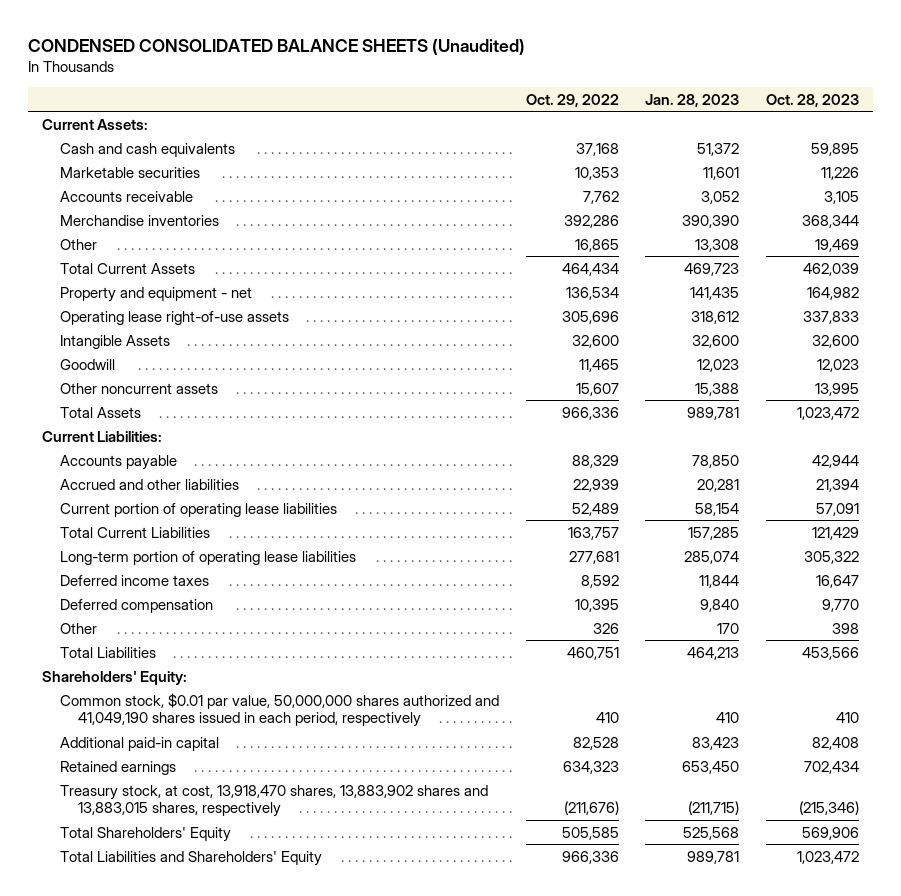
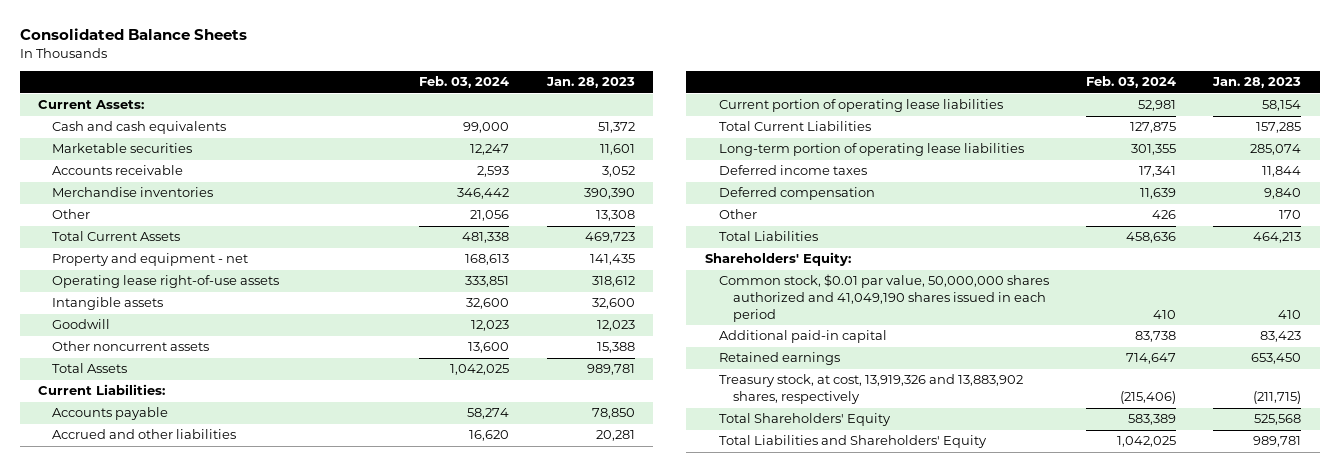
- CONDENSED CONSOLIDATED BALANCE SHEETS (Unaudited)
+ Consolidated Balance Sheets
- | Oct. 29, 2022 | Jan. 28, 2023 | Oct. 28, 2023
+ | Feb. 03, 2024 | Jan. 28, 2023
- Intangible Assets | 32,600 | 32,600 | 32,600
+ Intangible assets | 32,600 | 32,600
- Common stock, $0.01 par value, 50,000,000 shares authorized and 41,049,190 shares issued in each period, respectively | 410 | 410 | 410
+ Common stock, $0.01 par value, 50,000,000 shares authorized and 41,049,190 shares issued in each period | 410 | 410
- Treasury stock, at cost, 13,918,470 shares, 13,883,902 shares and 13,883,015 shares, respectively | (211,676) | (211,715) | (215,346)
+ Treasury stock, at cost, 13,919,326 and 13,883,902 shares, respectively | (215,406) | (211,715)

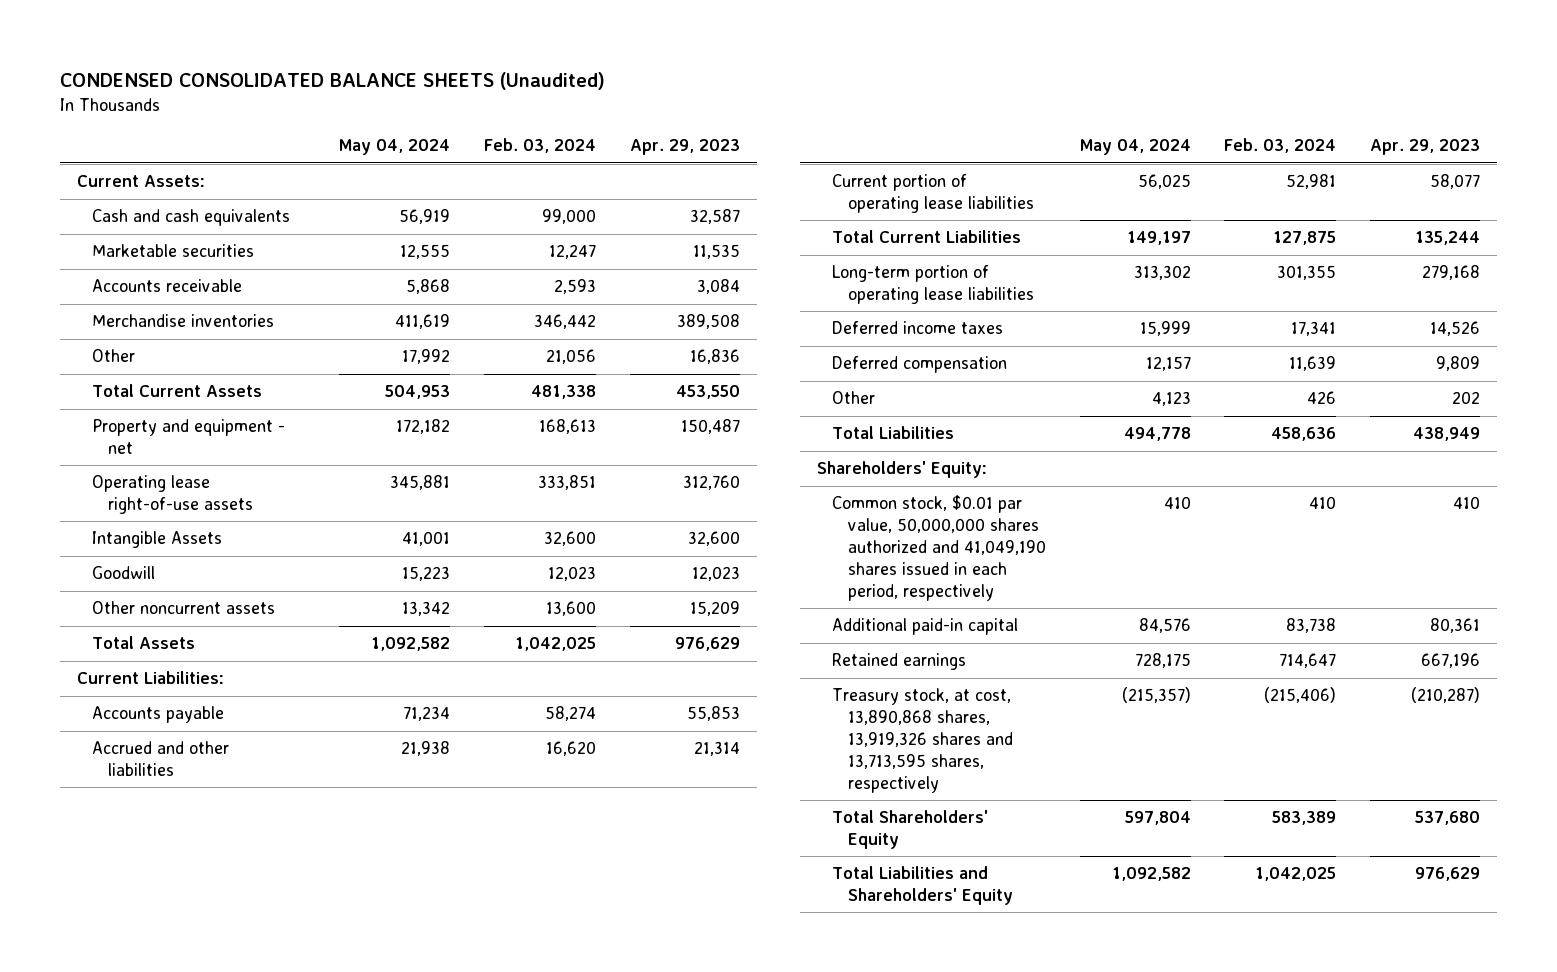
- Consolidated Balance Sheets
+ CONDENSED CONSOLIDATED BALANCE SHEETS (Unaudited)
- | Feb. 03, 2024 | Jan. 28, 2023
+ | May 04, 2024 | Feb. 03, 2024 | Apr. 29, 2023
- Intangible assets | 32,600 | 32,600
+ Intangible Assets | 41,001 | 32,600 | 32,600
- Common stock, $0.01 par value, 50,000,000 shares authorized and 41,049,190 shares issued in each period | 410 | 410
+ Common stock, $0.01 par value, 50,000,000 shares authorized and 41,049,190 shares issued in each period, respectively | 410 | 410 | 410
- Treasury stock, at cost, 13,919,326 and 13,883,902 shares, respectively | (215,406) | (211,715)
+ Treasury stock, at cost, 13,890,868 shares, 13,919,326 shares and 13,713,595 shares, respectively | (215,357) | (215,406) | (210,287)

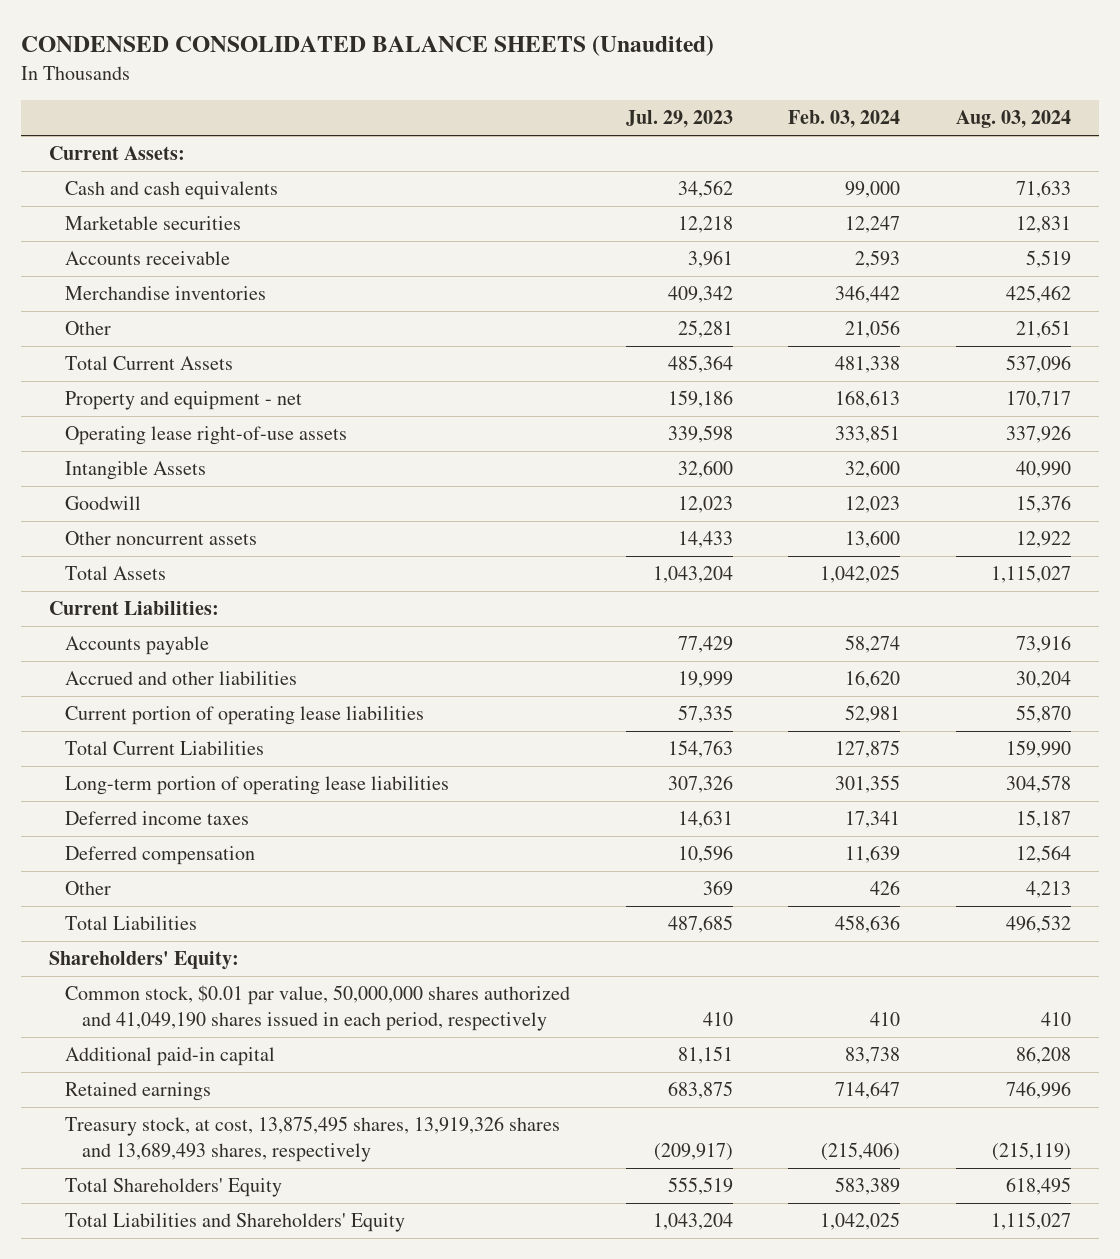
- | May 04, 2024 | Feb. 03, 2024 | Apr. 29, 2023
+ | Jul. 29, 2023 | Feb. 03, 2024 | Aug. 03, 2024
- Treasury stock, at cost, 13,890,868 shares, 13,919,326 shares and 13,713,595 shares, respectively | (215,357) | (215,406) | (210,287)
+ Treasury stock, at cost, 13,875,495 shares, 13,919,326 shares and 13,689,493 shares, respectively | (209,917) | (215,406) | (215,119)

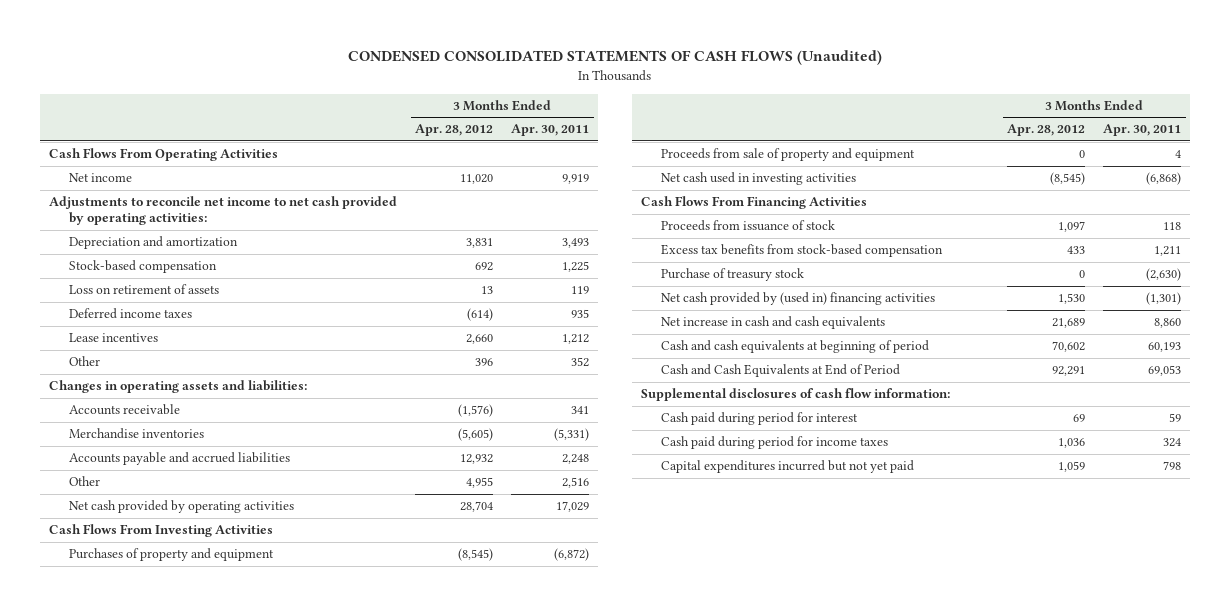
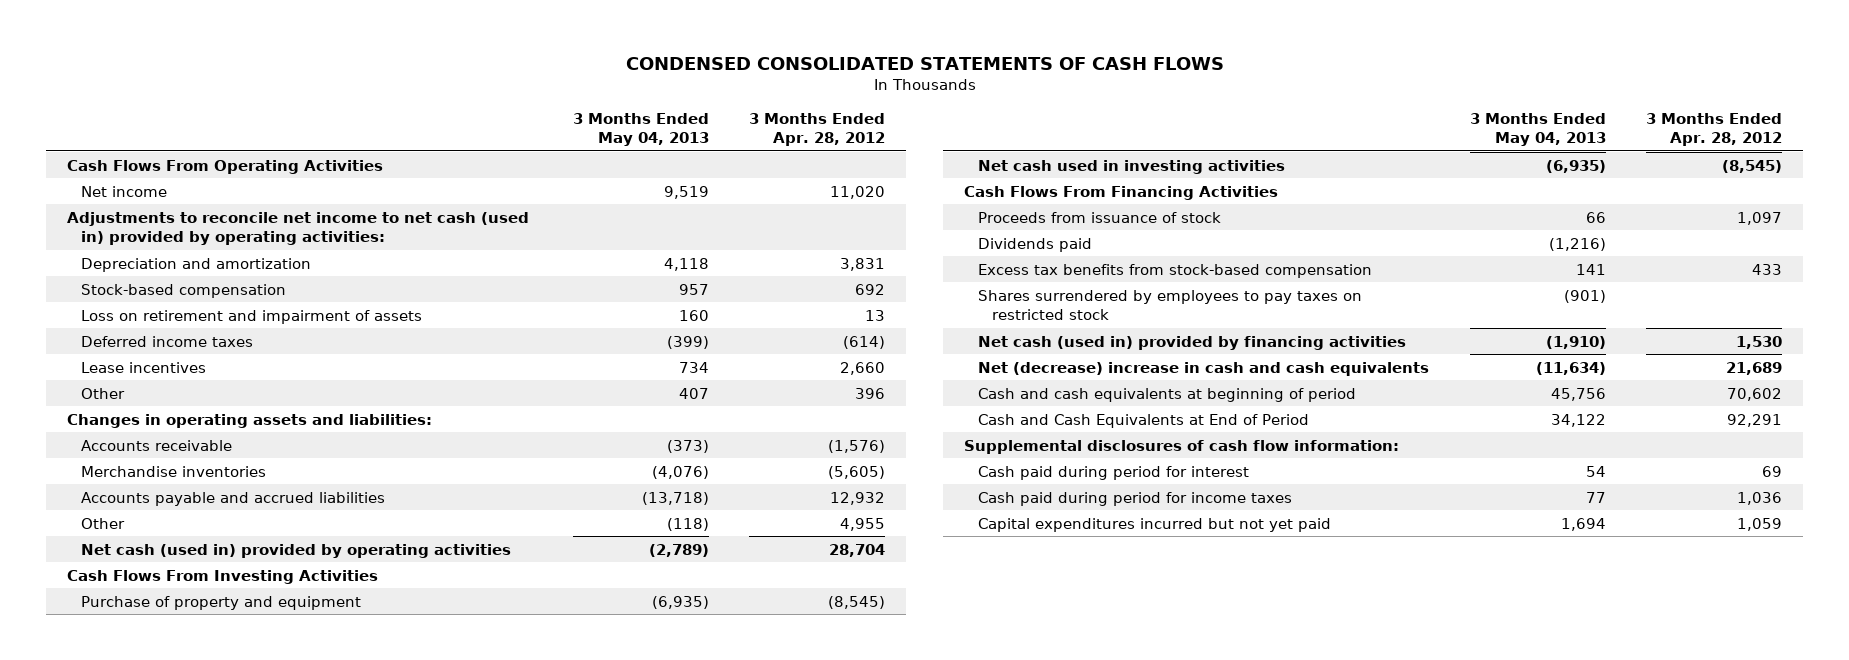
- CONDENSED CONSOLIDATED STATEMENTS OF CASH FLOWS (Unaudited)
+ CONDENSED CONSOLIDATED STATEMENTS OF CASH FLOWS
- | 3 Months Ended Apr. 28, 2012 | 3 Months Ended Apr. 30, 2011
+ | 3 Months Ended May 04, 2013 | 3 Months Ended Apr. 28, 2012
- Adjustments to reconcile net income to net cash provided by operating activities:
+ Adjustments to reconcile net income to net cash (used in) provided by operating activities:
- Loss on retirement of assets | 13 | 119
+ Loss on retirement and impairment of assets | 160 | 13
- Net cash provided by operating activities | 28,704 | 17,029
+ Net cash (used in) provided by operating activities | (2,789) | 28,704
- Purchases of property and equipment | (8,545) | (6,872)
- Proceeds from sale of property and equipment | 0 | 4
+ Purchase of property and equipment | (6,935) | (8,545)
+ Dividends paid | (1,216) |
- Purchase of treasury stock | 0 | (2,630)
- Net cash provided by (used in) financing activities | 1,530 | (1,301)
- Net increase in cash and cash equivalents | 21,689 | 8,860
+ Shares surrendered by employees to pay taxes on restricted stock | (901) |
+ Net cash (used in) provided by financing activities | (1,910) | 1,530
+ Net (decrease) increase in cash and cash equivalents | (11,634) | 21,689

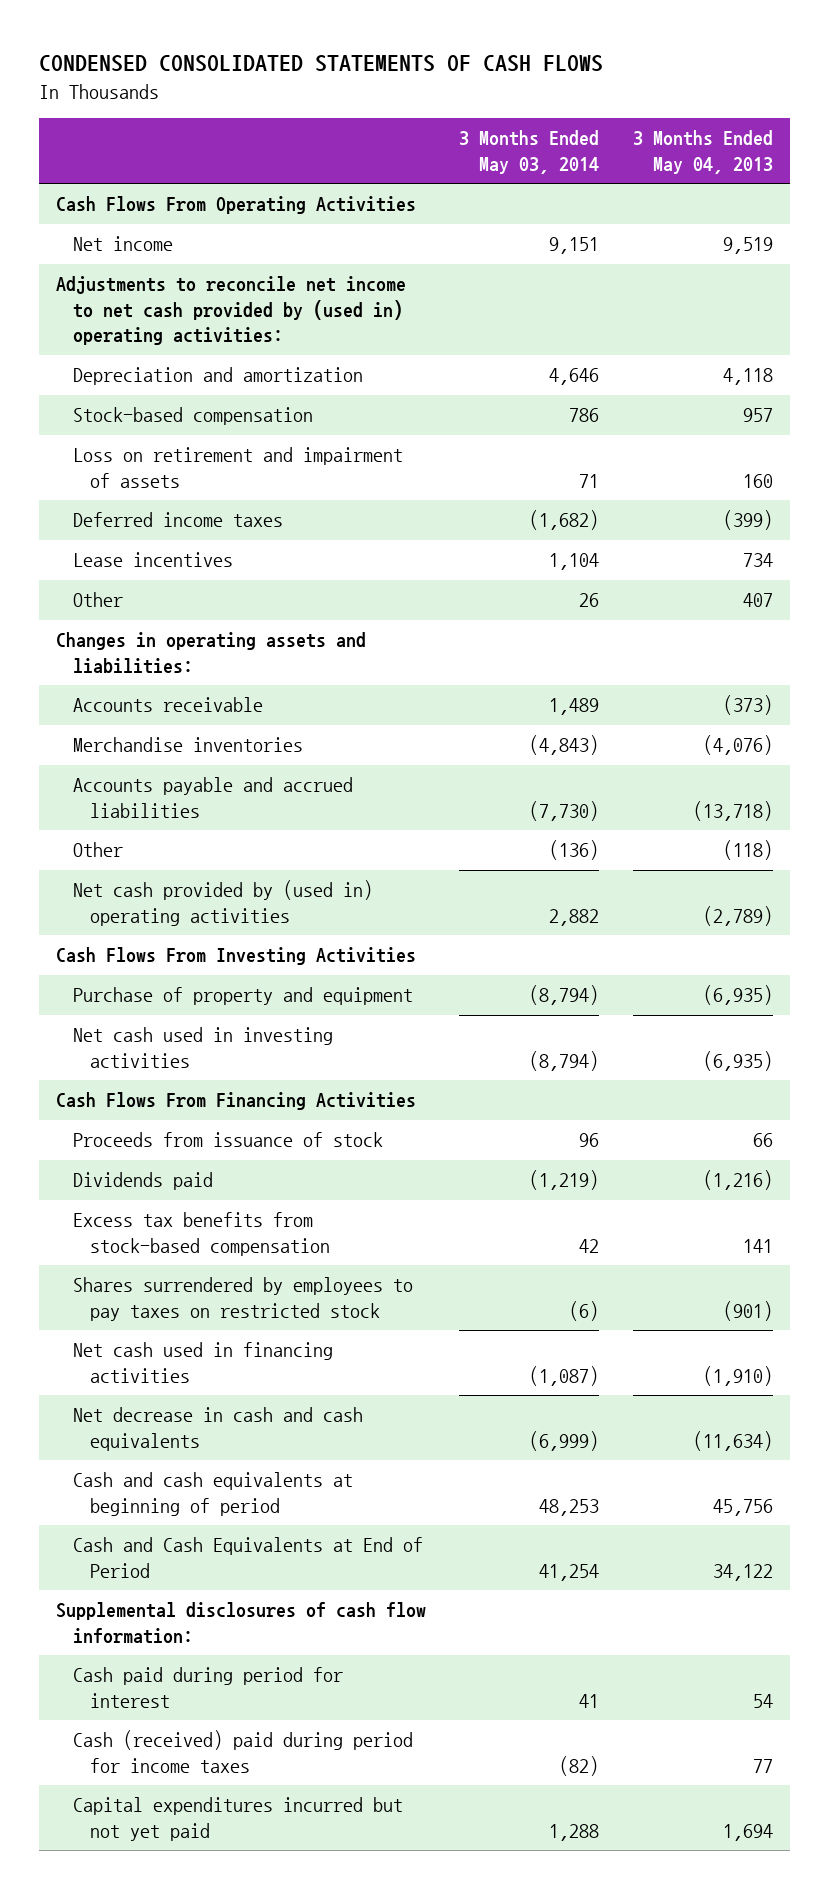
- | 3 Months Ended May 04, 2013 | 3 Months Ended Apr. 28, 2012
+ | 3 Months Ended May 03, 2014 | 3 Months Ended May 04, 2013
- Adjustments to reconcile net income to net cash (used in) provided by operating activities:
+ Adjustments to reconcile net income to net cash provided by (used in) operating activities:
- Net cash (used in) provided by operating activities | (2,789) | 28,704
+ Net cash provided by (used in) operating activities | 2,882 | (2,789)
- Net cash (used in) provided by financing activities | (1,910) | 1,530
- Net (decrease) increase in cash and cash equivalents | (11,634) | 21,689
+ Net cash used in financing activities | (1,087) | (1,910)
+ Net decrease in cash and cash equivalents | (6,999) | (11,634)
- Cash paid during period for income taxes | 77 | 1,036
+ Cash (received) paid during period for income taxes | (82) | 77

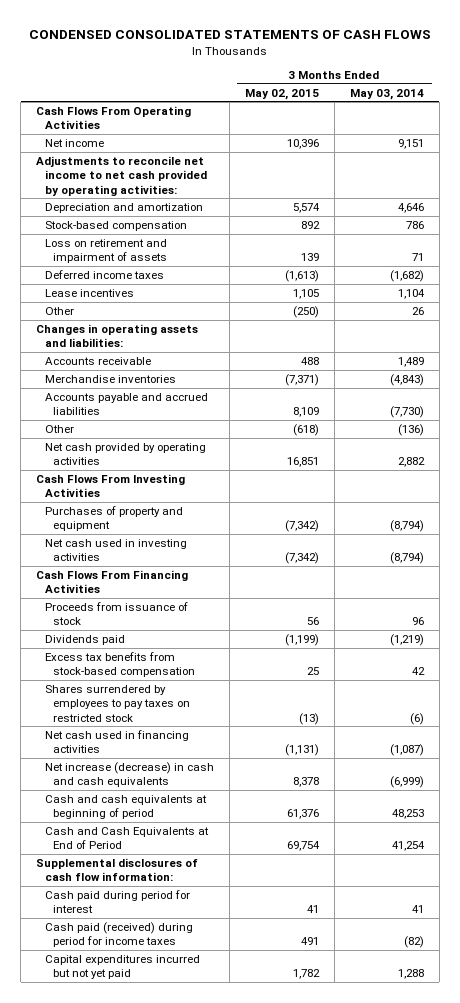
- | 3 Months Ended May 03, 2014 | 3 Months Ended May 04, 2013
+ | 3 Months Ended May 02, 2015 | 3 Months Ended May 03, 2014
- Adjustments to reconcile net income to net cash provided by (used in) operating activities:
+ Adjustments to reconcile net income to net cash provided by operating activities:
- Net cash provided by (used in) operating activities | 2,882 | (2,789)
+ Net cash provided by operating activities | 16,851 | 2,882
- Purchase of property and equipment | (8,794) | (6,935)
+ Purchases of property and equipment | (7,342) | (8,794)
- Net decrease in cash and cash equivalents | (6,999) | (11,634)
+ Net increase (decrease) in cash and cash equivalents | 8,378 | (6,999)
- Cash (received) paid during period for income taxes | (82) | 77
+ Cash paid (received) during period for income taxes | 491 | (82)

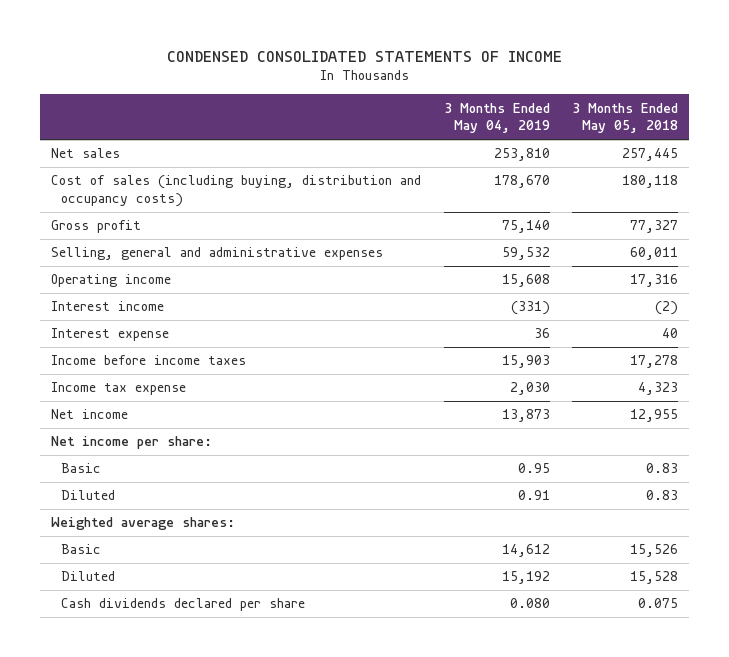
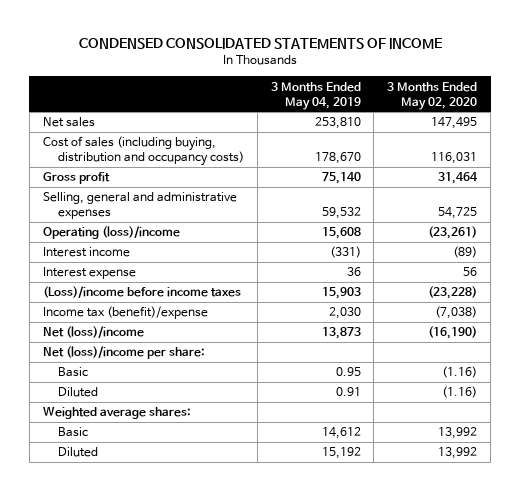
- | 3 Months Ended May 04, 2019 | 3 Months Ended May 05, 2018
+ | 3 Months Ended May 04, 2019 | 3 Months Ended May 02, 2020
- Operating income | 15,608 | 17,316
+ Operating (loss)/income | 15,608 | (23,261)
- Income before income taxes | 15,903 | 17,278
- Income tax expense | 2,030 | 4,323
- Net income | 13,873 | 12,955
- Net income per share:
+ (Loss)/income before income taxes | 15,903 | (23,228)
+ Income tax (benefit)/expense | 2,030 | (7,038)
+ Net (loss)/income | 13,873 | (16,190)
+ Net (loss)/income per share:
- Cash dividends declared per share | 0.080 | 0.075

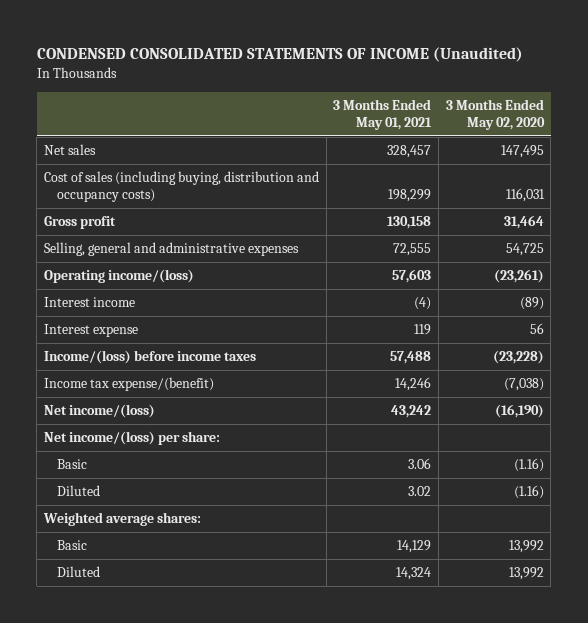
- CONDENSED CONSOLIDATED STATEMENTS OF INCOME
+ CONDENSED CONSOLIDATED STATEMENTS OF INCOME (Unaudited)
- | 3 Months Ended May 04, 2019 | 3 Months Ended May 02, 2020
+ | 3 Months Ended May 01, 2021 | 3 Months Ended May 02, 2020
- Operating (loss)/income | 15,608 | (23,261)
+ Operating income/(loss) | 57,603 | (23,261)
- (Loss)/income before income taxes | 15,903 | (23,228)
- Income tax (benefit)/expense | 2,030 | (7,038)
- Net (loss)/income | 13,873 | (16,190)
- Net (loss)/income per share:
+ Income/(loss) before income taxes | 57,488 | (23,228)
+ Income tax expense/(benefit) | 14,246 | (7,038)
+ Net income/(loss) | 43,242 | (16,190)
+ Net income/(loss) per share:

